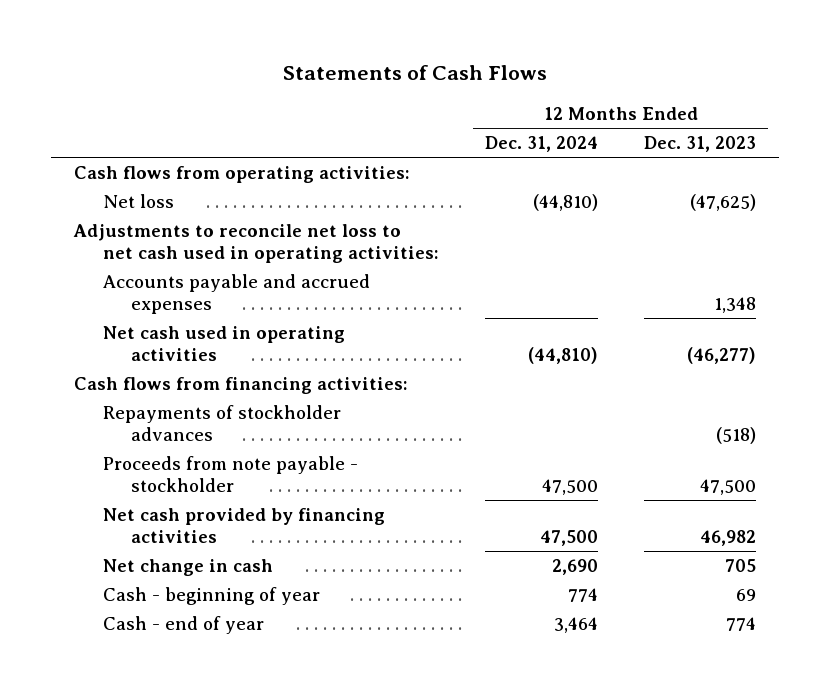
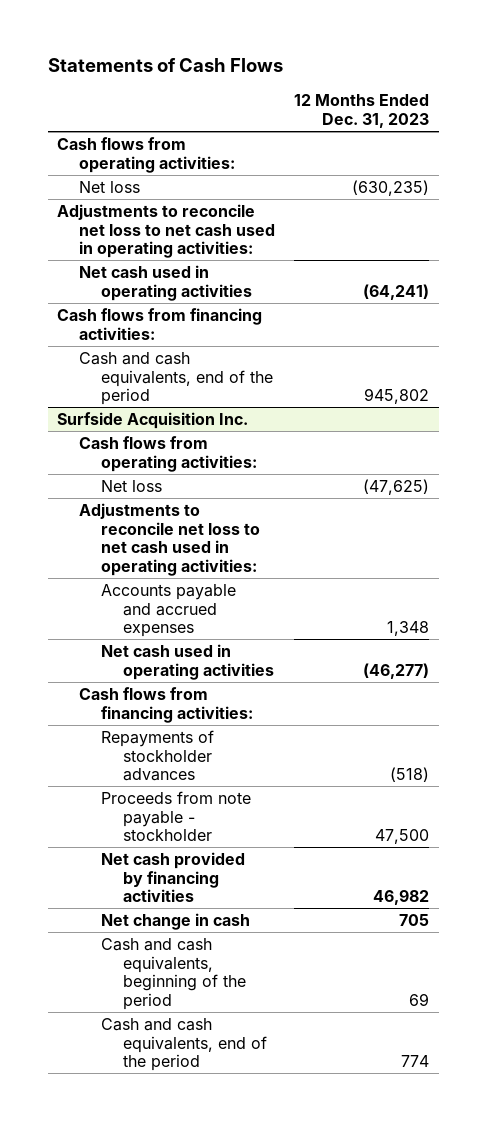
- | 12 Months Ended Dec. 31, 2024 | 12 Months Ended Dec. 31, 2023
+ | 12 Months Ended Dec. 31, 2023
+ Net loss | (630,235)
+ Adjustments to reconcile net loss to net cash used in operating activities:
+ Net cash used in operating activities | (64,241)
+ Cash flows from financing activities:
+ Cash and cash equivalents, end of the period | 945,802
+ Surfside Acquisition Inc.
+ Cash flows from operating activities:
- Cash - beginning of year | 774 | 69
- Cash - end of year | 3,464 | 774
+ Cash and cash equivalents, beginning of the period | 69
+ Cash and cash equivalents, end of the period | 774

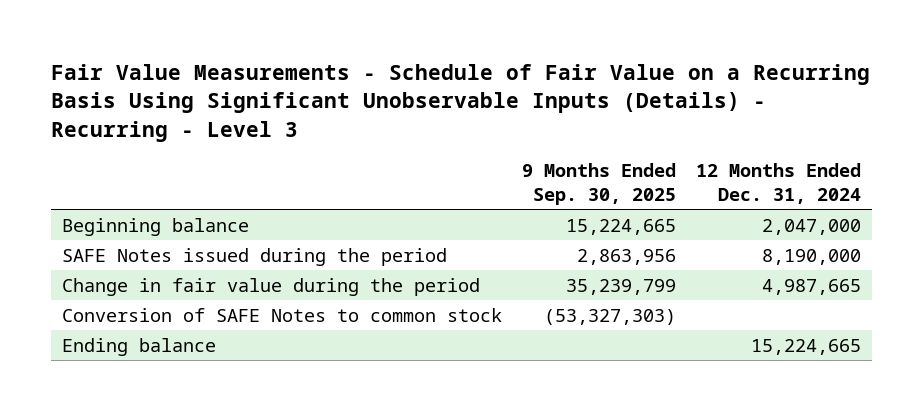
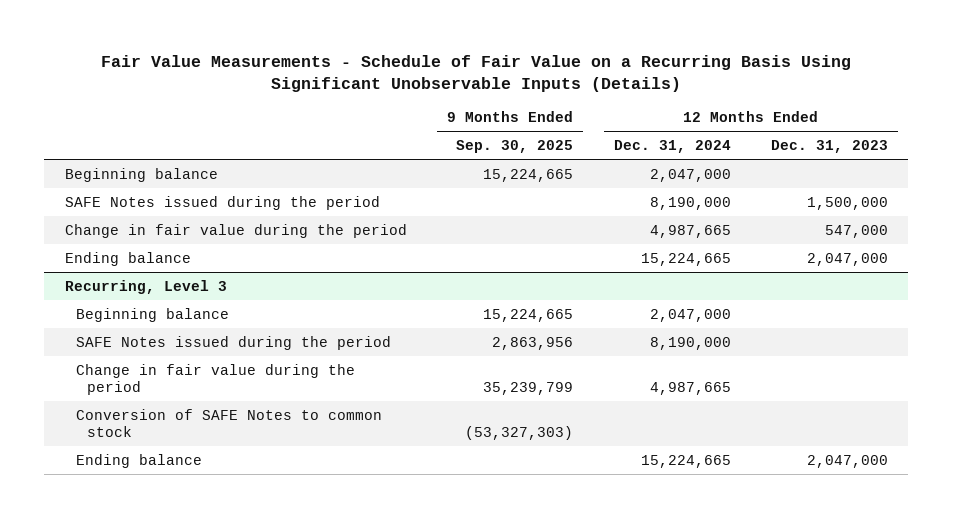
- Fair Value Measurements - Schedule of Fair Value on a Recurring Basis Using Significant Unobservable Inputs (Details) - Recurring - Level 3
+ Fair Value Measurements - Schedule of Fair Value on a Recurring Basis Using Significant Unobservable Inputs (Details)
- | 9 Months Ended Sep. 30, 2025 | 12 Months Ended Dec. 31, 2024
+ | 9 Months Ended Sep. 30, 2025 | 12 Months Ended Dec. 31, 2024 | 12 Months Ended Dec. 31, 2023
+ SAFE Notes issued during the period | | 8,190,000 | 1,500,000
+ Change in fair value during the period | | 4,987,665 | 547,000
+ Ending balance | | 15,224,665 | 2,047,000
+ Recurring, Level 3
+ Beginning balance | 15,224,665 | 2,047,000 |

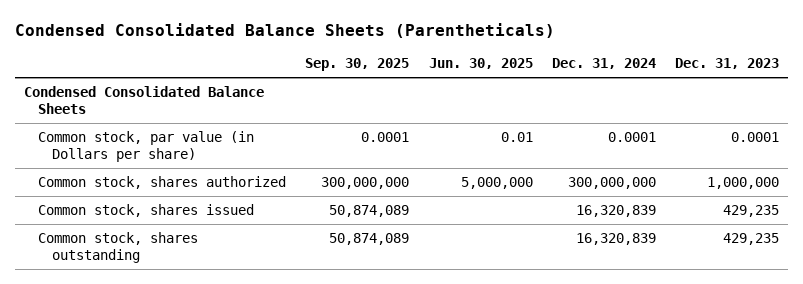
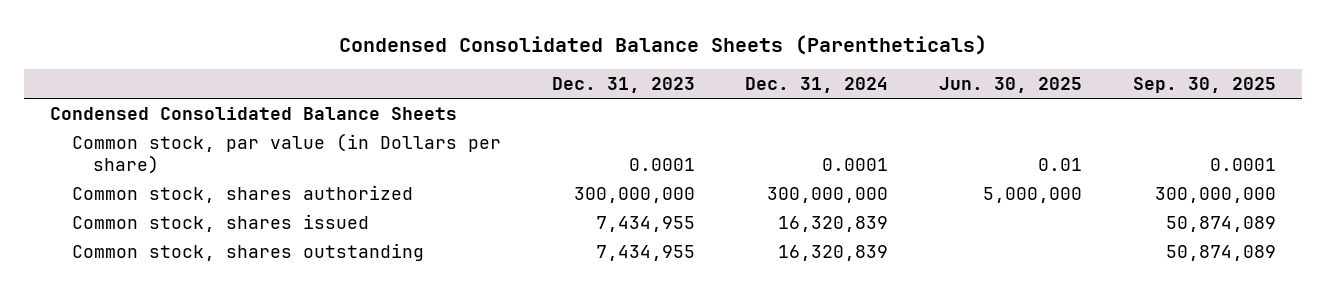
- | Sep. 30, 2025 | Jun. 30, 2025 | Dec. 31, 2024 | Dec. 31, 2023
+ | Dec. 31, 2023 | Dec. 31, 2024 | Jun. 30, 2025 | Sep. 30, 2025
- Common stock, shares authorized | 300,000,000 | 5,000,000 | 300,000,000 | 1,000,000
- Common stock, shares issued | 50,874,089 | | 16,320,839 | 429,235
- Common stock, shares outstanding | 50,874,089 | | 16,320,839 | 429,235
+ Common stock, shares authorized | 300,000,000 | 300,000,000 | 5,000,000 | 300,000,000
+ Common stock, shares issued | 7,434,955 | 16,320,839 | | 50,874,089
+ Common stock, shares outstanding | 7,434,955 | 16,320,839 | | 50,874,089

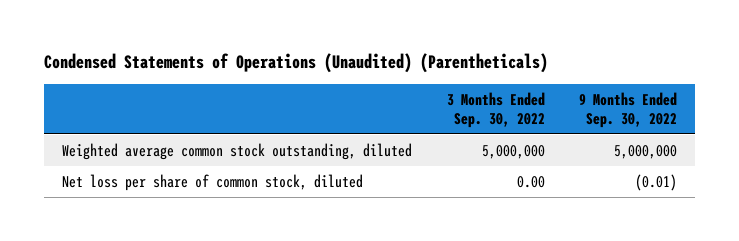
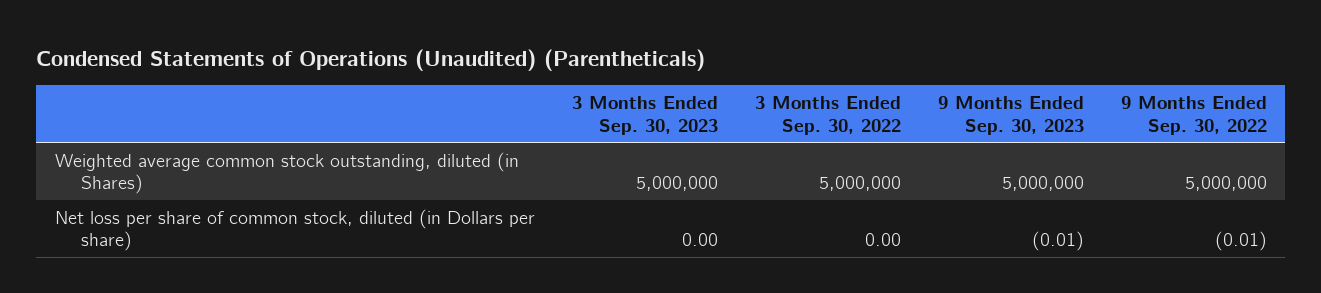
- | 3 Months Ended Sep. 30, 2022 | 9 Months Ended Sep. 30, 2022
+ | 3 Months Ended Sep. 30, 2023 | 3 Months Ended Sep. 30, 2022 | 9 Months Ended Sep. 30, 2023 | 9 Months Ended Sep. 30, 2022
- Weighted average common stock outstanding, diluted | 5,000,000 | 5,000,000
- Net loss per share of common stock, diluted | 0.00 | (0.01)
+ Weighted average common stock outstanding, diluted (in Shares) | 5,000,000 | 5,000,000 | 5,000,000 | 5,000,000
+ Net loss per share of common stock, diluted (in Dollars per share) | 0.00 | 0.00 | (0.01) | (0.01)

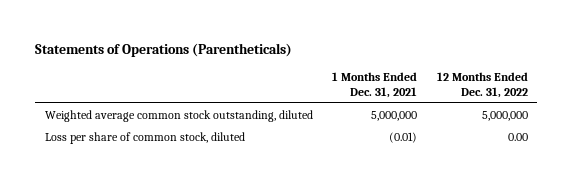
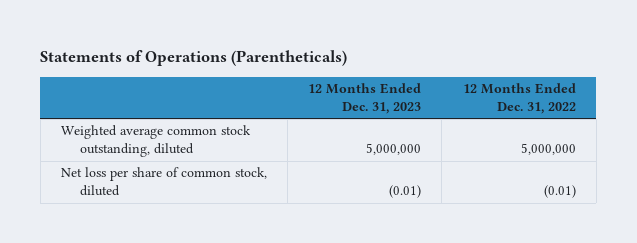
- | 1 Months Ended Dec. 31, 2021 | 12 Months Ended Dec. 31, 2022
+ | 12 Months Ended Dec. 31, 2023 | 12 Months Ended Dec. 31, 2022
- Loss per share of common stock, diluted | (0.01) | 0.00
+ Net loss per share of common stock, diluted | (0.01) | (0.01)

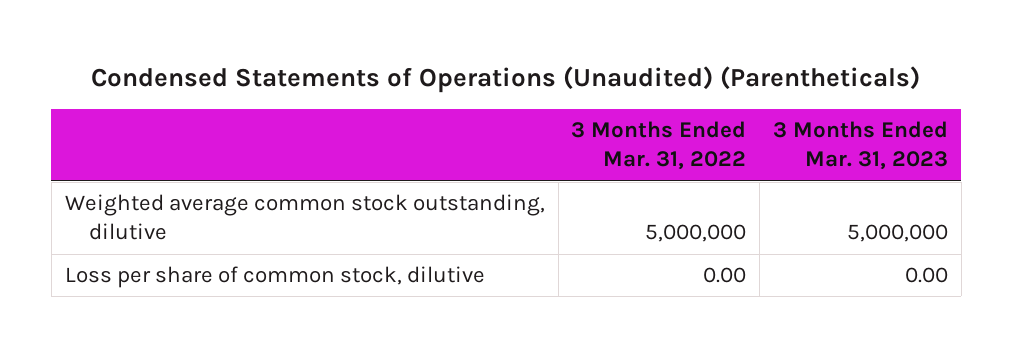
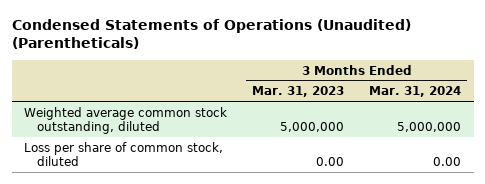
- | 3 Months Ended Mar. 31, 2022 | 3 Months Ended Mar. 31, 2023
+ | 3 Months Ended Mar. 31, 2023 | 3 Months Ended Mar. 31, 2024
- Weighted average common stock outstanding, dilutive | 5,000,000 | 5,000,000
- Loss per share of common stock, dilutive | 0.00 | 0.00
+ Weighted average common stock outstanding, diluted | 5,000,000 | 5,000,000
+ Loss per share of common stock, diluted | 0.00 | 0.00

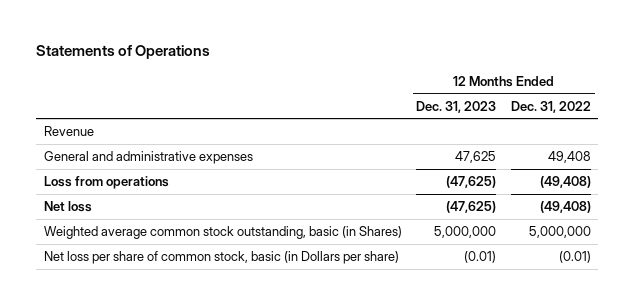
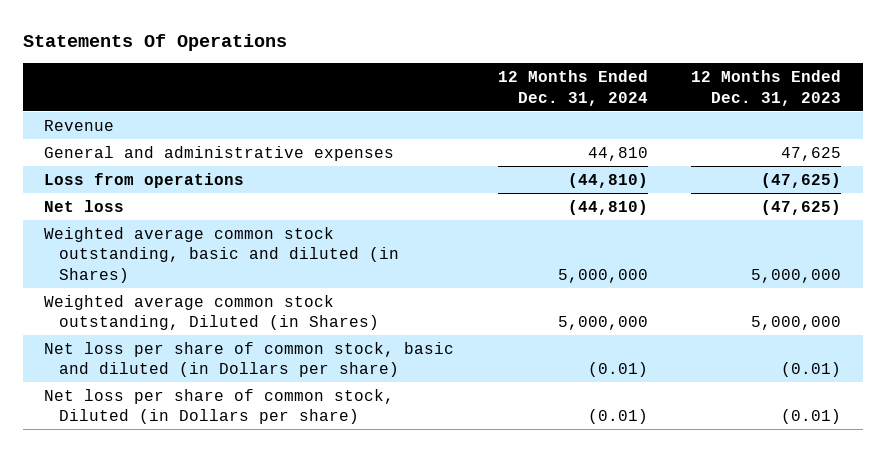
- Statements of Operations
+ Statements Of Operations
- | 12 Months Ended Dec. 31, 2023 | 12 Months Ended Dec. 31, 2022
+ | 12 Months Ended Dec. 31, 2024 | 12 Months Ended Dec. 31, 2023
- Weighted average common stock outstanding, basic (in Shares) | 5,000,000 | 5,000,000
- Net loss per share of common stock, basic (in Dollars per share) | (0.01) | (0.01)
+ Weighted average common stock outstanding, basic and diluted (in Shares) | 5,000,000 | 5,000,000
+ Weighted average common stock outstanding, Diluted (in Shares) | 5,000,000 | 5,000,000
+ Net loss per share of common stock, basic and diluted (in Dollars per share) | (0.01) | (0.01)
+ Net loss per share of common stock, Diluted (in Dollars per share) | (0.01) | (0.01)

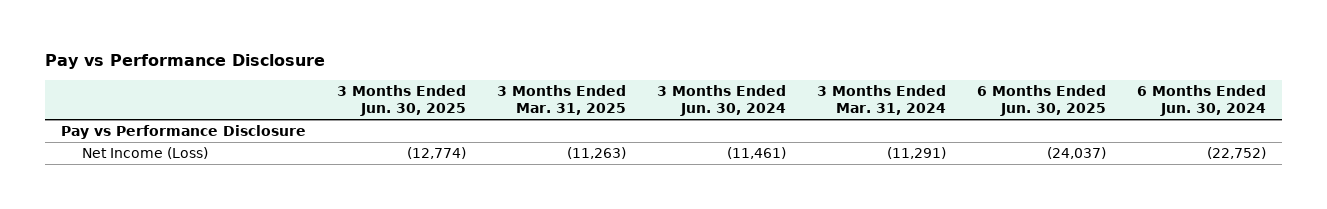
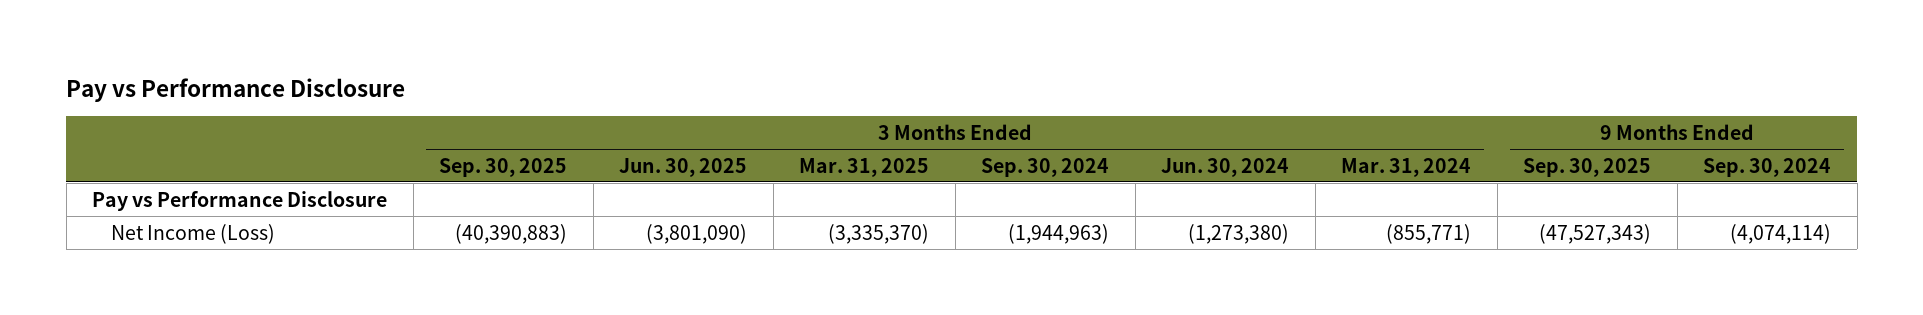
- | 3 Months Ended Jun. 30, 2025 | 3 Months Ended Mar. 31, 2025 | 3 Months Ended Jun. 30, 2024 | 3 Months Ended Mar. 31, 2024 | 6 Months Ended Jun. 30, 2025 | 6 Months Ended Jun. 30, 2024
+ | 3 Months Ended Sep. 30, 2025 | 3 Months Ended Jun. 30, 2025 | 3 Months Ended Mar. 31, 2025 | 3 Months Ended Sep. 30, 2024 | 3 Months Ended Jun. 30, 2024 | 3 Months Ended Mar. 31, 2024 | 9 Months Ended Sep. 30, 2025 | 9 Months Ended Sep. 30, 2024
- Net Income (Loss) | (12,774) | (11,263) | (11,461) | (11,291) | (24,037) | (22,752)
+ Net Income (Loss) | (40,390,883) | (3,801,090) | (3,335,370) | (1,944,963) | (1,273,380) | (855,771) | (47,527,343) | (4,074,114)

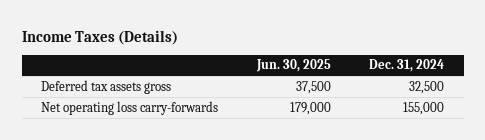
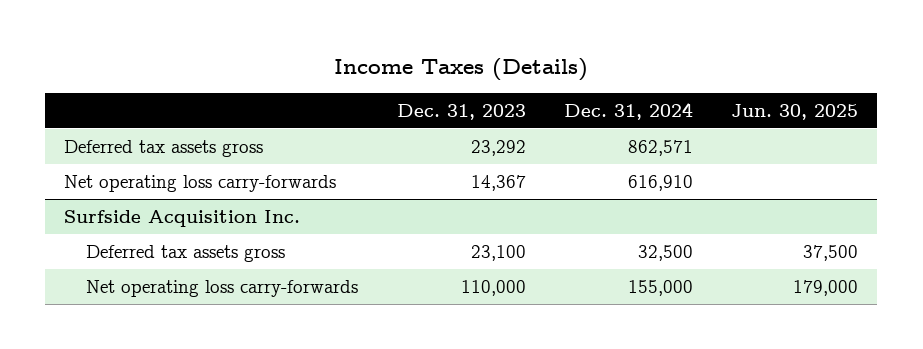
- | Jun. 30, 2025 | Dec. 31, 2024
+ | Dec. 31, 2023 | Dec. 31, 2024 | Jun. 30, 2025
+ Deferred tax assets gross | 23,292 | 862,571 |
+ Net operating loss carry-forwards | 14,367 | 616,910 |
+ Surfside Acquisition Inc.

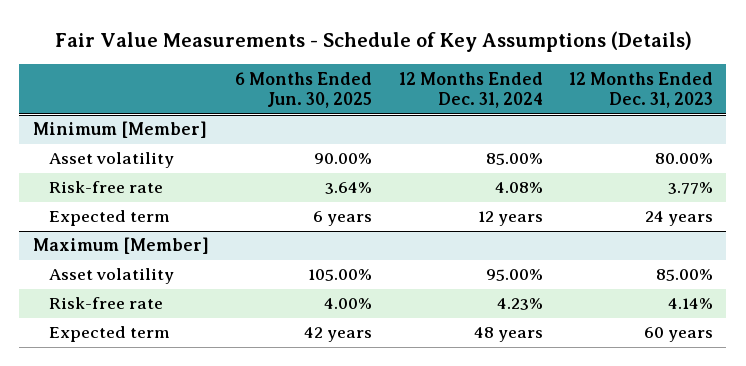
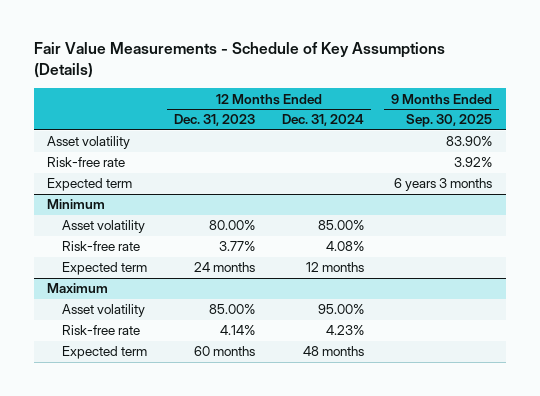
- | 6 Months Ended Jun. 30, 2025 | 12 Months Ended Dec. 31, 2024 | 12 Months Ended Dec. 31, 2023
+ | 12 Months Ended Dec. 31, 2023 | 12 Months Ended Dec. 31, 2024 | 9 Months Ended Sep. 30, 2025
- Minimum [Member]
+ Asset volatility | | | 83.90%
+ Risk-free rate | | | 3.92%
+ Expected term | | | 6 years 3 months
+ Minimum
- Expected term | 6 years | 12 years | 24 years
- Maximum [Member]
+ Expected term | 24 months | 12 months |
+ Maximum
- Expected term | 42 years | 48 years | 60 years
+ Expected term | 60 months | 48 months |

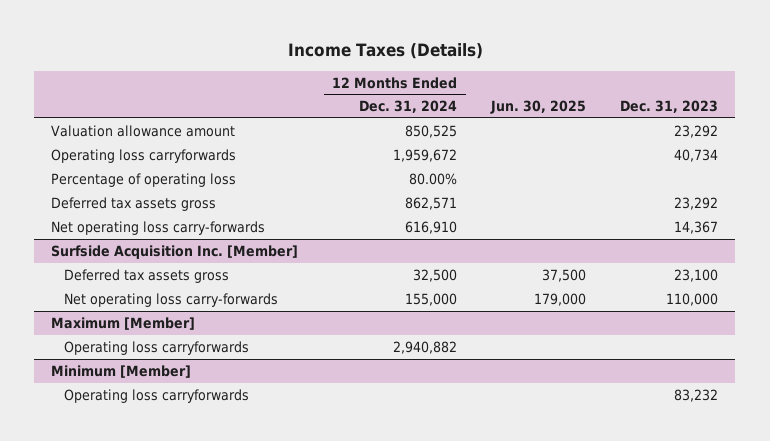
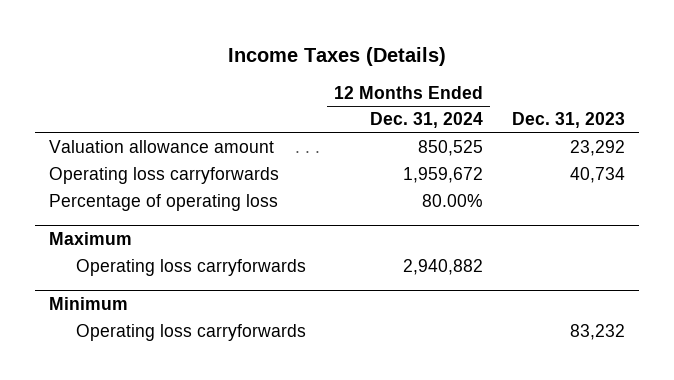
- | 12 Months Ended Dec. 31, 2024 | Jun. 30, 2025 | Dec. 31, 2023
+ | 12 Months Ended Dec. 31, 2024 | Dec. 31, 2023
- Deferred tax assets gross | 862,571 | | 23,292
- Net operating loss carry-forwards | 616,910 | | 14,367
- Surfside Acquisition Inc. [Member]
- Deferred tax assets gross | 32,500 | 37,500 | 23,100
- Net operating loss carry-forwards | 155,000 | 179,000 | 110,000
- Maximum [Member]
+ Maximum
- Minimum [Member]
+ Minimum

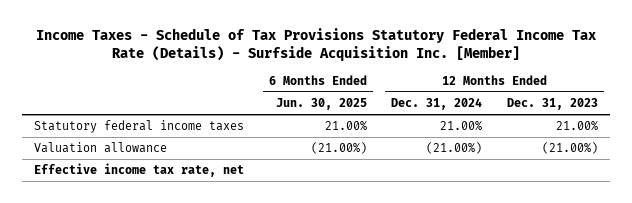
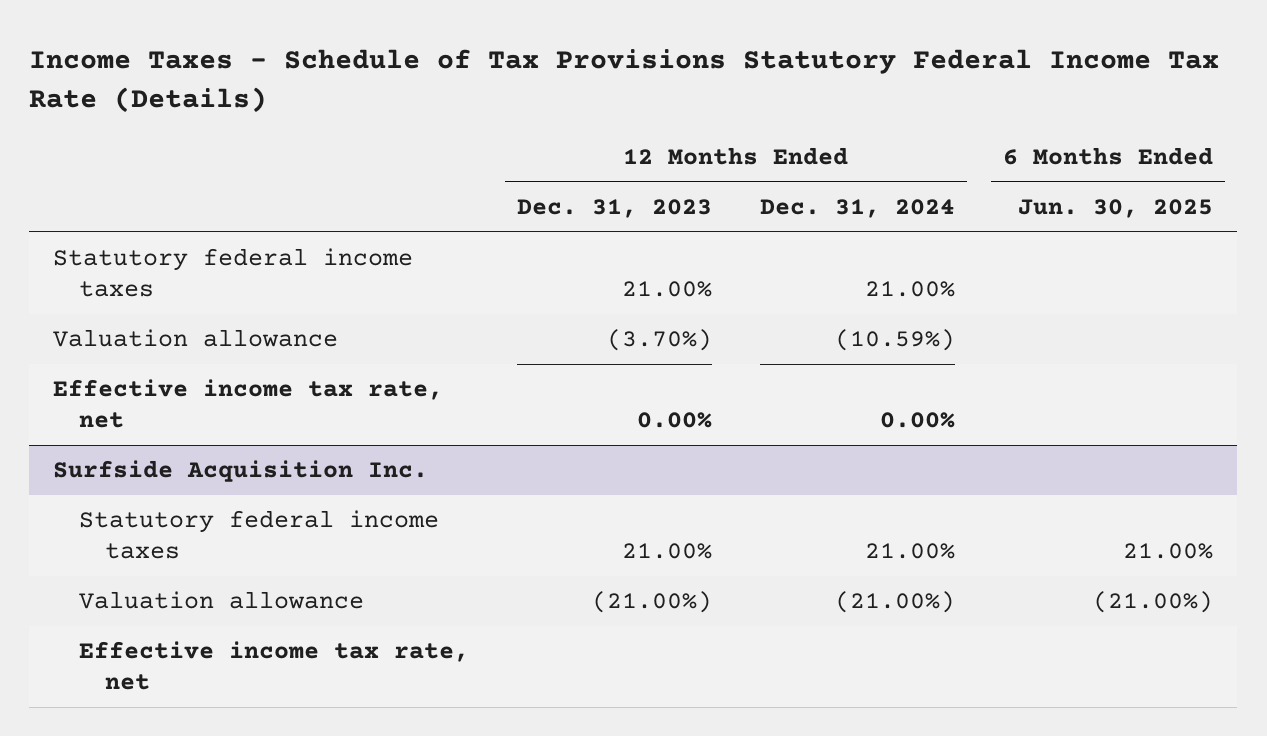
- Income Taxes - Schedule of Tax Provisions Statutory Federal Income Tax Rate (Details) - Surfside Acquisition Inc. [Member]
+ Income Taxes - Schedule of Tax Provisions Statutory Federal Income Tax Rate (Details)
- | 6 Months Ended Jun. 30, 2025 | 12 Months Ended Dec. 31, 2024 | 12 Months Ended Dec. 31, 2023
+ | 12 Months Ended Dec. 31, 2023 | 12 Months Ended Dec. 31, 2024 | 6 Months Ended Jun. 30, 2025
+ Statutory federal income taxes | 21.00% | 21.00% |
+ Valuation allowance | (3.70%) | (10.59%) |
+ Effective income tax rate, net | 0.00% | 0.00% |
+ Surfside Acquisition Inc.

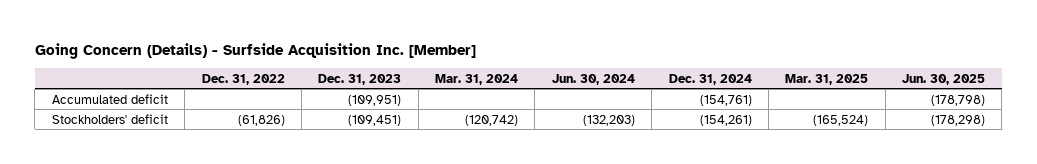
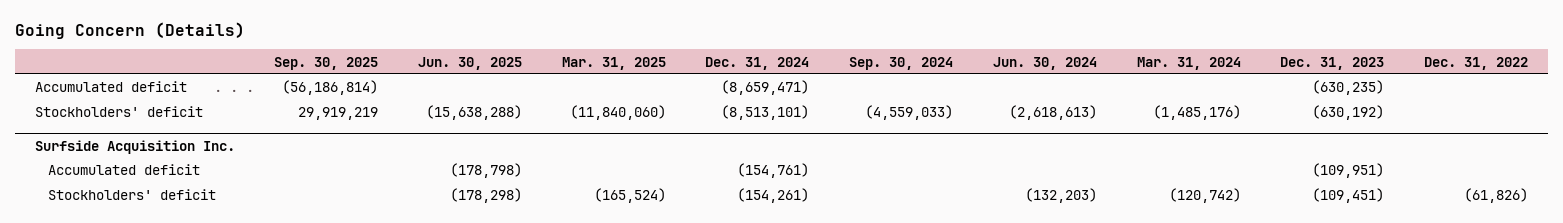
- Going Concern (Details) - Surfside Acquisition Inc. [Member]
+ Going Concern (Details)
- | Dec. 31, 2022 | Dec. 31, 2023 | Mar. 31, 2024 | Jun. 30, 2024 | Dec. 31, 2024 | Mar. 31, 2025 | Jun. 30, 2025
+ | Sep. 30, 2025 | Jun. 30, 2025 | Mar. 31, 2025 | Dec. 31, 2024 | Sep. 30, 2024 | Jun. 30, 2024 | Mar. 31, 2024 | Dec. 31, 2023 | Dec. 31, 2022
+ Accumulated deficit | (56,186,814) | | | (8,659,471) | | | | (630,235) |
+ Stockholders' deficit | 29,919,219 | (15,638,288) | (11,840,060) | (8,513,101) | (4,559,033) | (2,618,613) | (1,485,176) | (630,192) |
+ Surfside Acquisition Inc.

